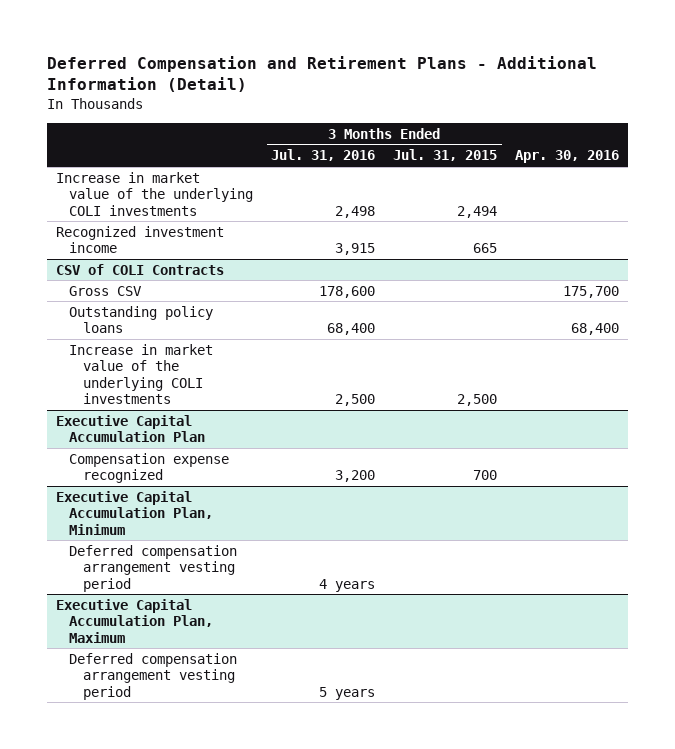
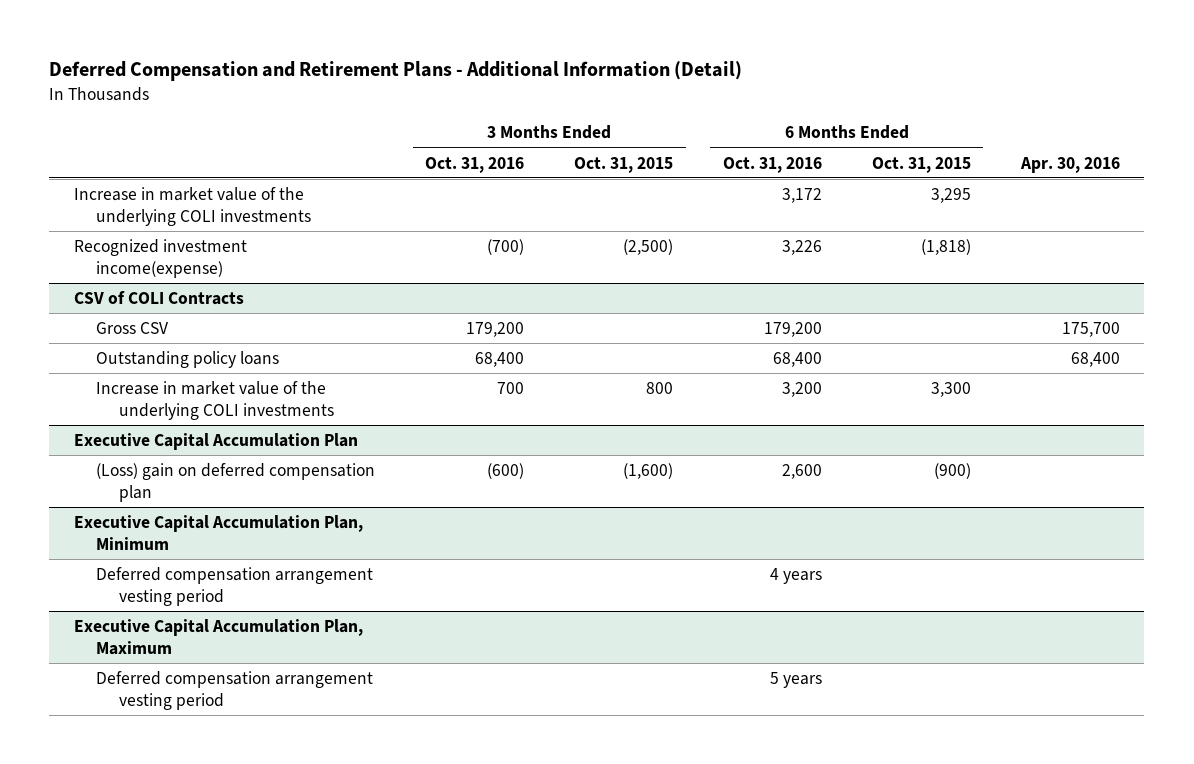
- | 3 Months Ended Jul. 31, 2016 | 3 Months Ended Jul. 31, 2015 | Apr. 30, 2016
+ | 3 Months Ended Oct. 31, 2016 | 3 Months Ended Oct. 31, 2015 | 6 Months Ended Oct. 31, 2016 | 6 Months Ended Oct. 31, 2015 | Apr. 30, 2016
- Recognized investment income | 3,915 | 665 |
+ Recognized investment income(expense) | (700) | (2,500) | 3,226 | (1,818) |
@ Executive Capital Accumulation Plan
- Compensation expense recognized | 3,200 | 700 |
+ (Loss) gain on deferred compensation plan | (600) | (1,600) | 2,600 | (900) |

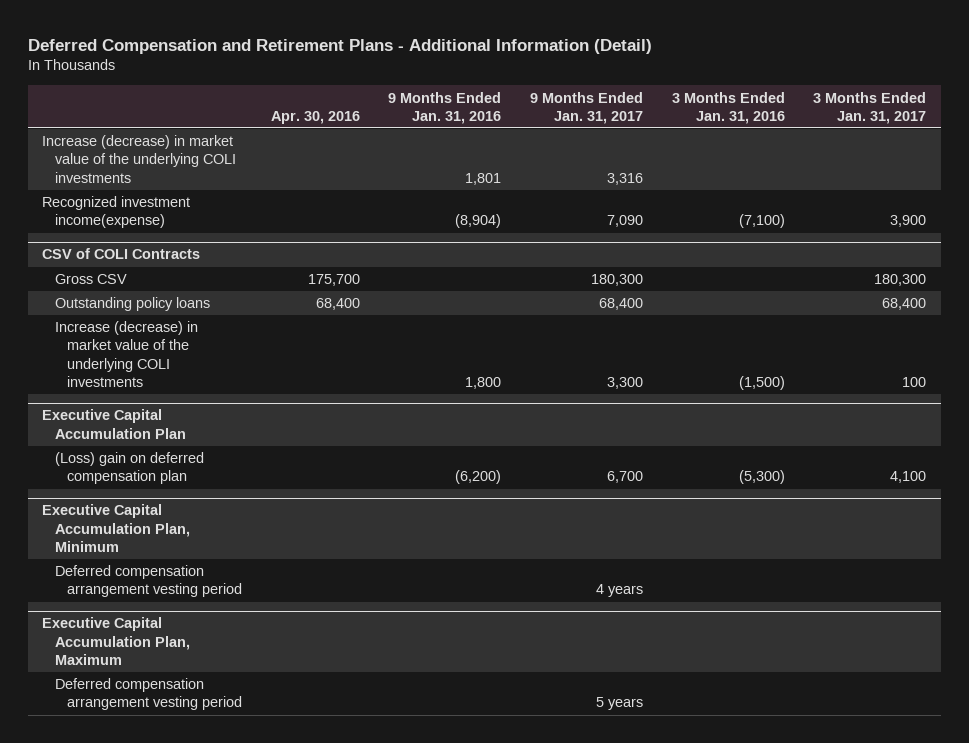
- | 3 Months Ended Oct. 31, 2016 | 3 Months Ended Oct. 31, 2015 | 6 Months Ended Oct. 31, 2016 | 6 Months Ended Oct. 31, 2015 | Apr. 30, 2016
+ | Apr. 30, 2016 | 9 Months Ended Jan. 31, 2016 | 9 Months Ended Jan. 31, 2017 | 3 Months Ended Jan. 31, 2016 | 3 Months Ended Jan. 31, 2017
- Increase in market value of the underlying COLI investments | | | 3,172 | 3,295 |
+ Increase (decrease) in market value of the underlying COLI investments | | 1,801 | 3,316 | |
@ CSV of COLI Contracts
- Increase in market value of the underlying COLI investments | 700 | 800 | 3,200 | 3,300 |
+ Increase (decrease) in market value of the underlying COLI investments | | 1,800 | 3,300 | (1,500) | 100

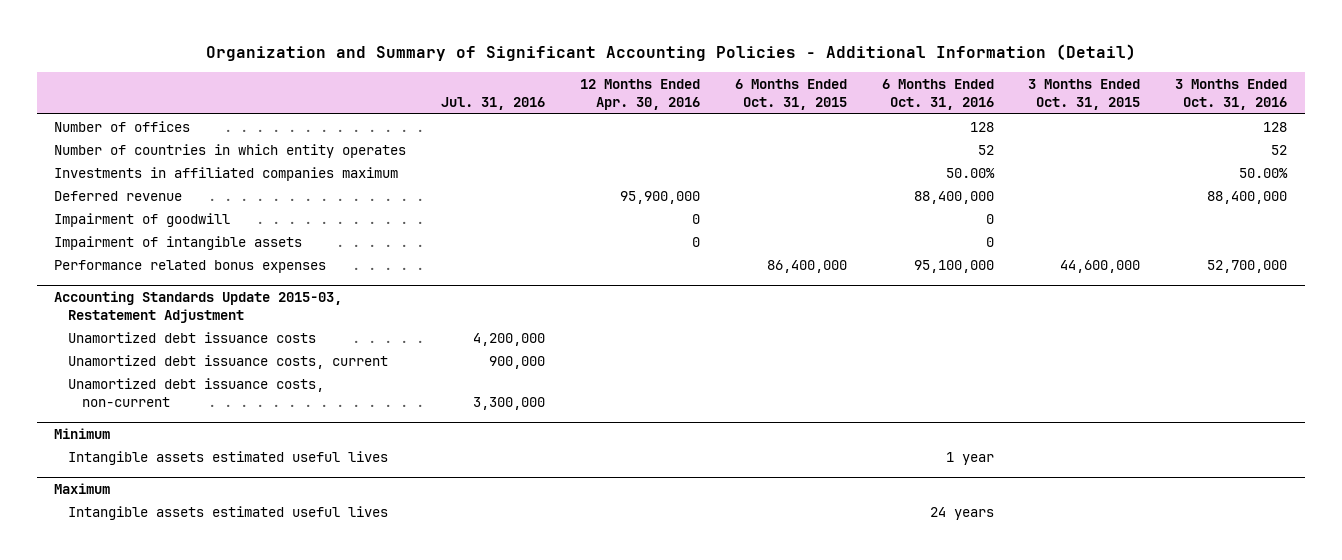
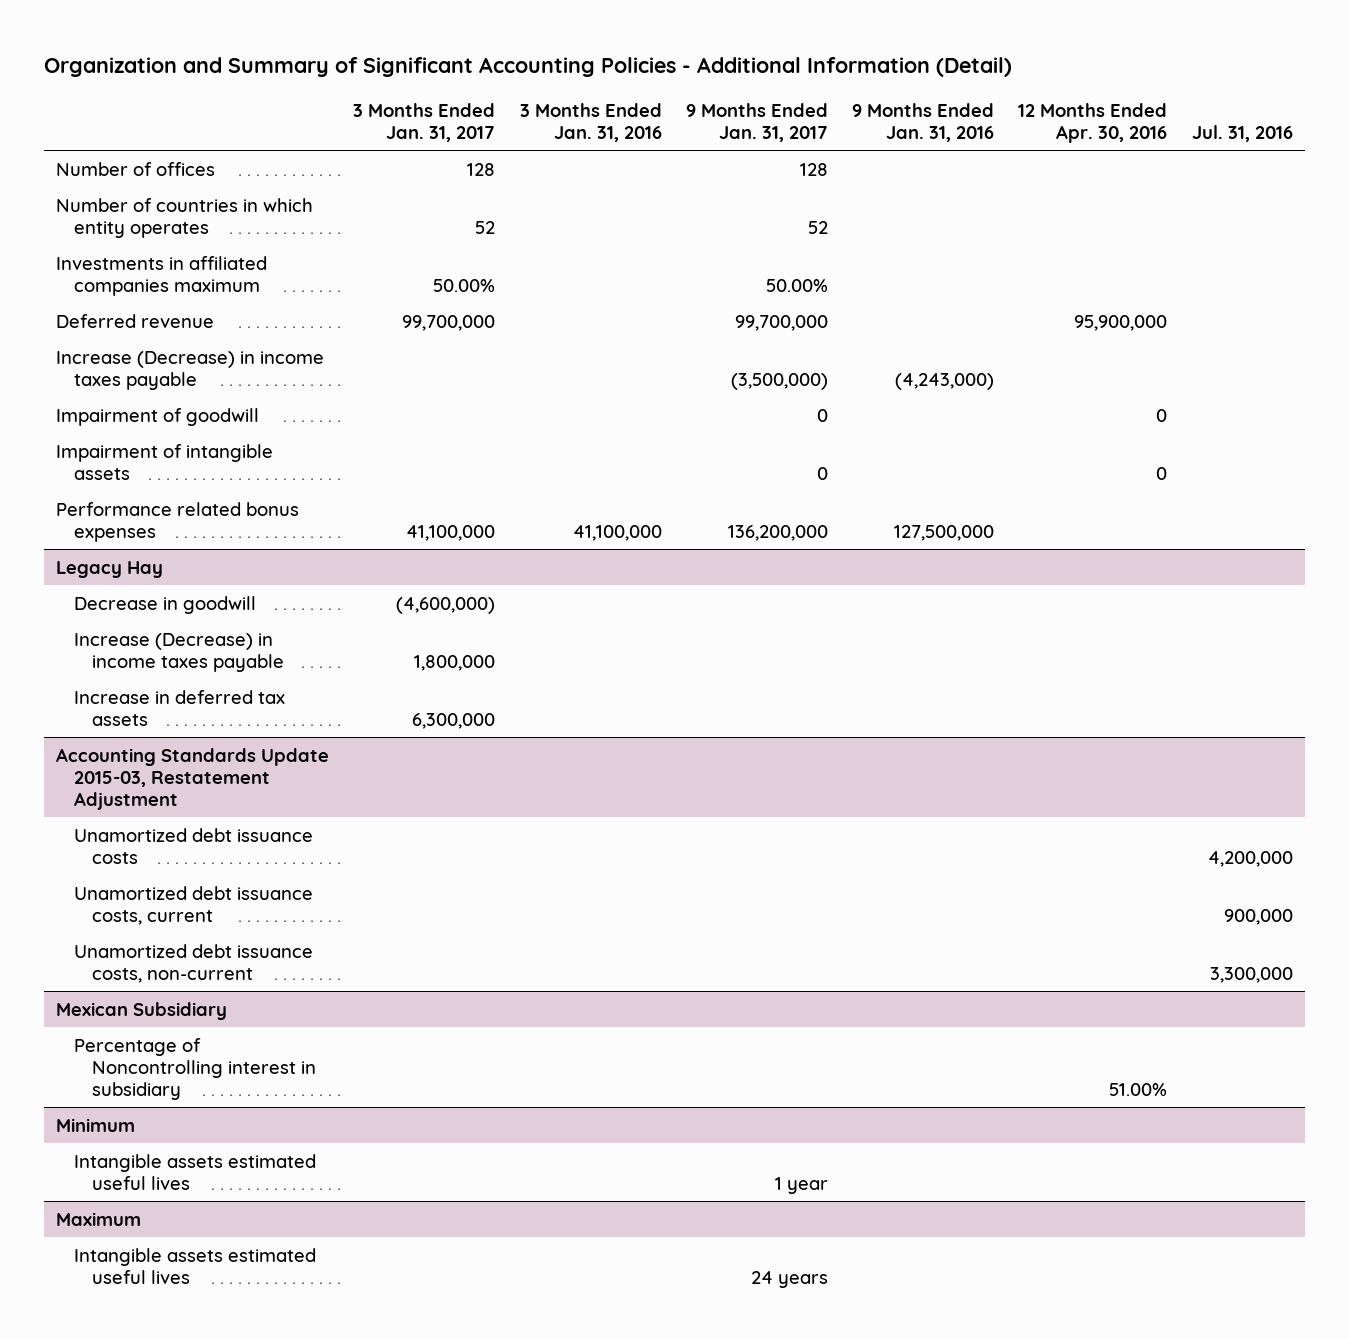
- | Jul. 31, 2016 | 12 Months Ended Apr. 30, 2016 | 6 Months Ended Oct. 31, 2015 | 6 Months Ended Oct. 31, 2016 | 3 Months Ended Oct. 31, 2015 | 3 Months Ended Oct. 31, 2016
+ | 3 Months Ended Jan. 31, 2017 | 3 Months Ended Jan. 31, 2016 | 9 Months Ended Jan. 31, 2017 | 9 Months Ended Jan. 31, 2016 | 12 Months Ended Apr. 30, 2016 | Jul. 31, 2016
+ Increase (Decrease) in income taxes payable | | | (3,500,000) | (4,243,000) | |
+ Legacy Hay
+ Decrease in goodwill | (4,600,000) | | | | |
+ Increase (Decrease) in income taxes payable | 1,800,000 | | | | |
+ Increase in deferred tax assets | 6,300,000 | | | | |
+ Mexican Subsidiary
+ Percentage of Noncontrolling interest in subsidiary | | | | | 51.00% |

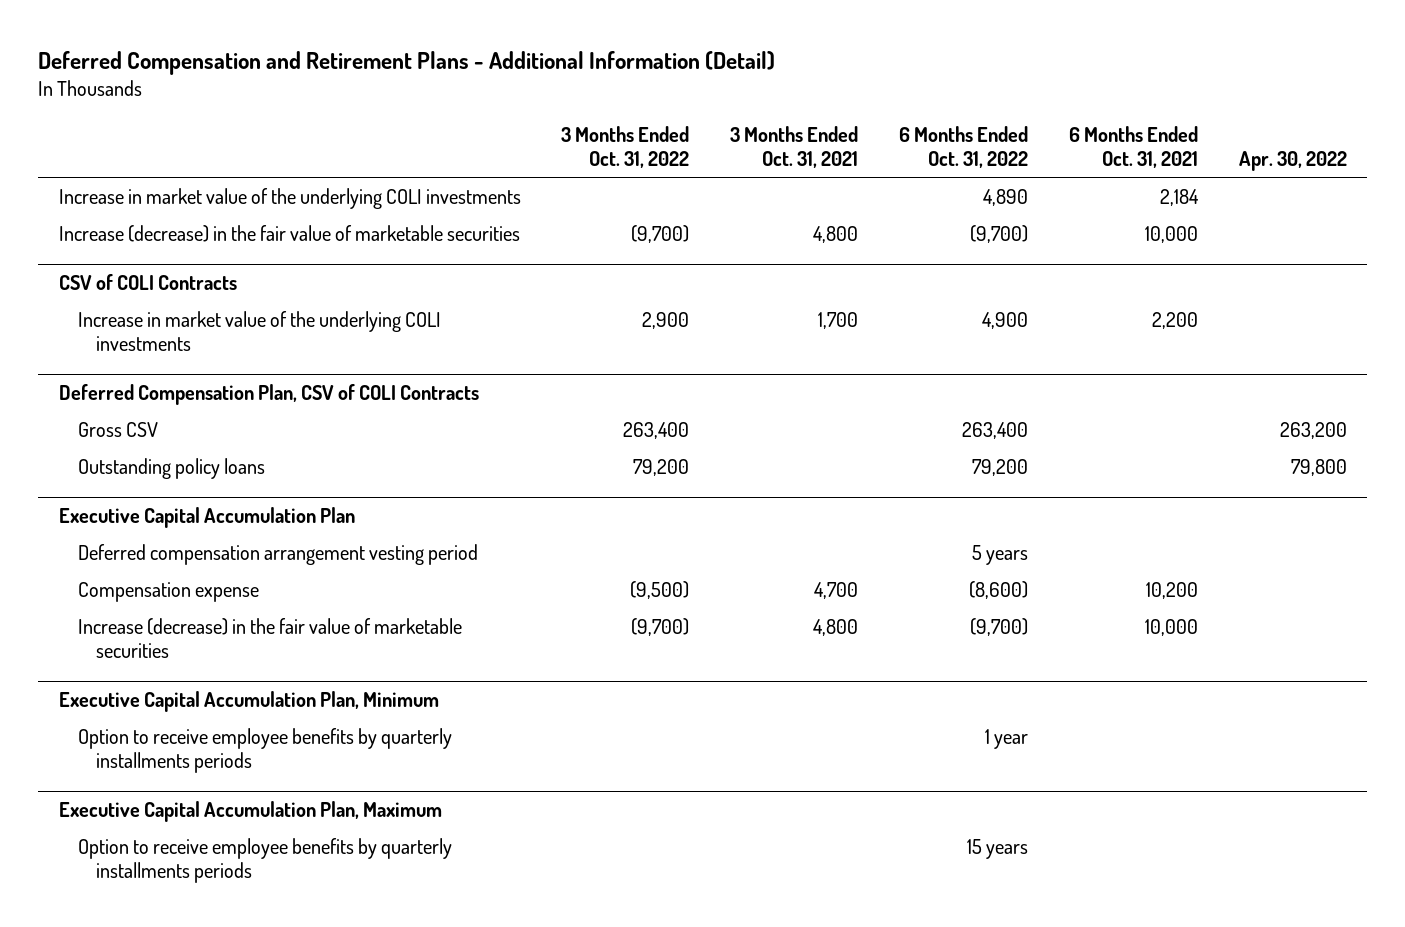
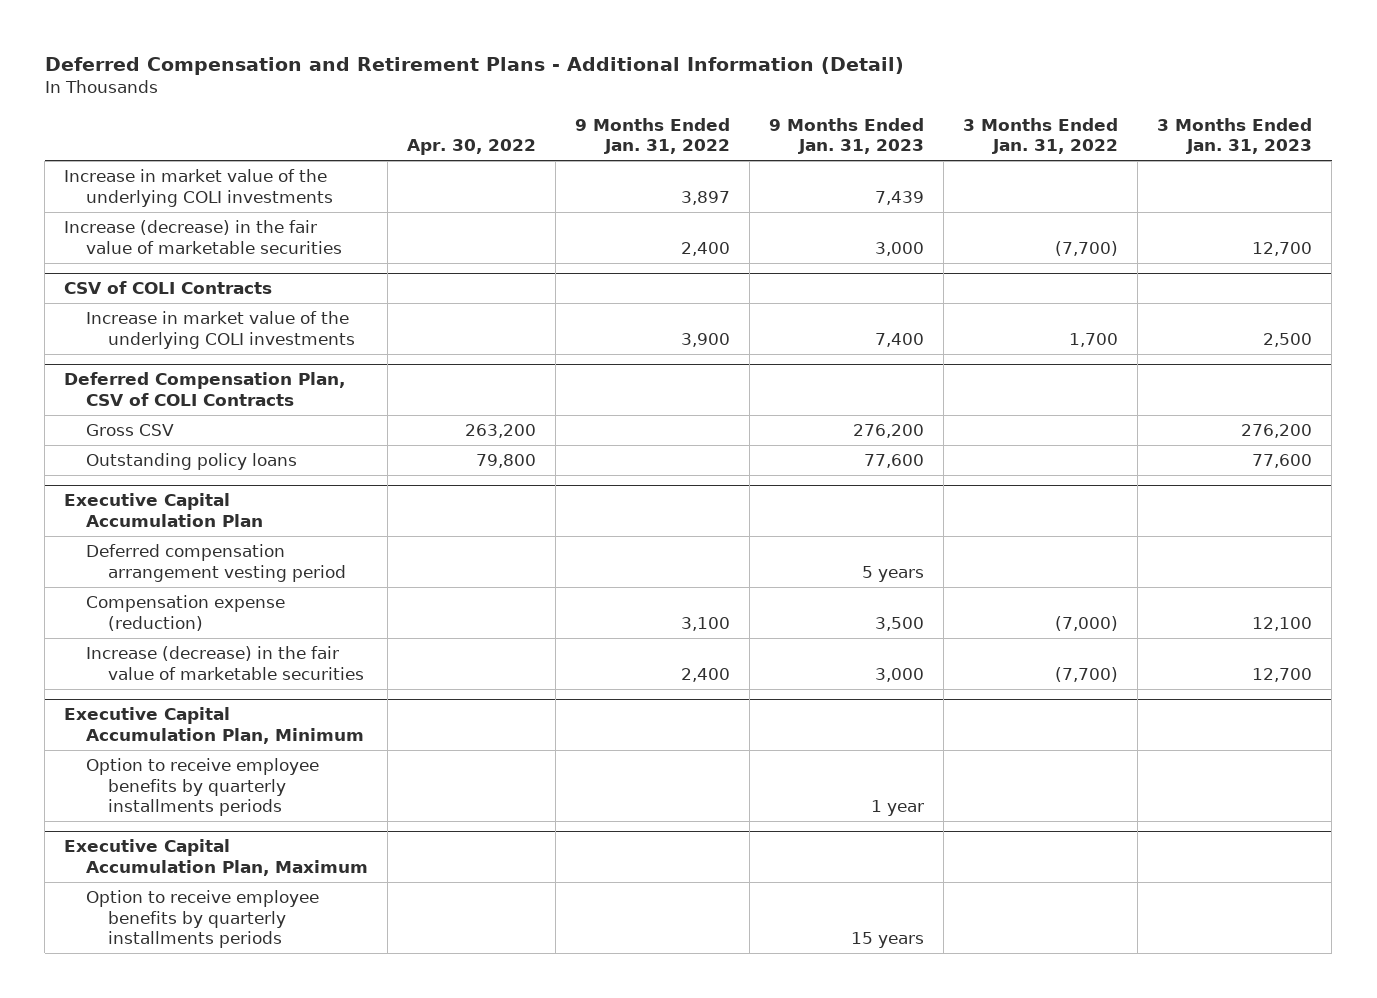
- | 3 Months Ended Oct. 31, 2022 | 3 Months Ended Oct. 31, 2021 | 6 Months Ended Oct. 31, 2022 | 6 Months Ended Oct. 31, 2021 | Apr. 30, 2022
+ | Apr. 30, 2022 | 9 Months Ended Jan. 31, 2022 | 9 Months Ended Jan. 31, 2023 | 3 Months Ended Jan. 31, 2022 | 3 Months Ended Jan. 31, 2023
@ Executive Capital Accumulation Plan
- Compensation expense | (9,500) | 4,700 | (8,600) | 10,200 |
+ Compensation expense (reduction) | | 3,100 | 3,500 | (7,000) | 12,100

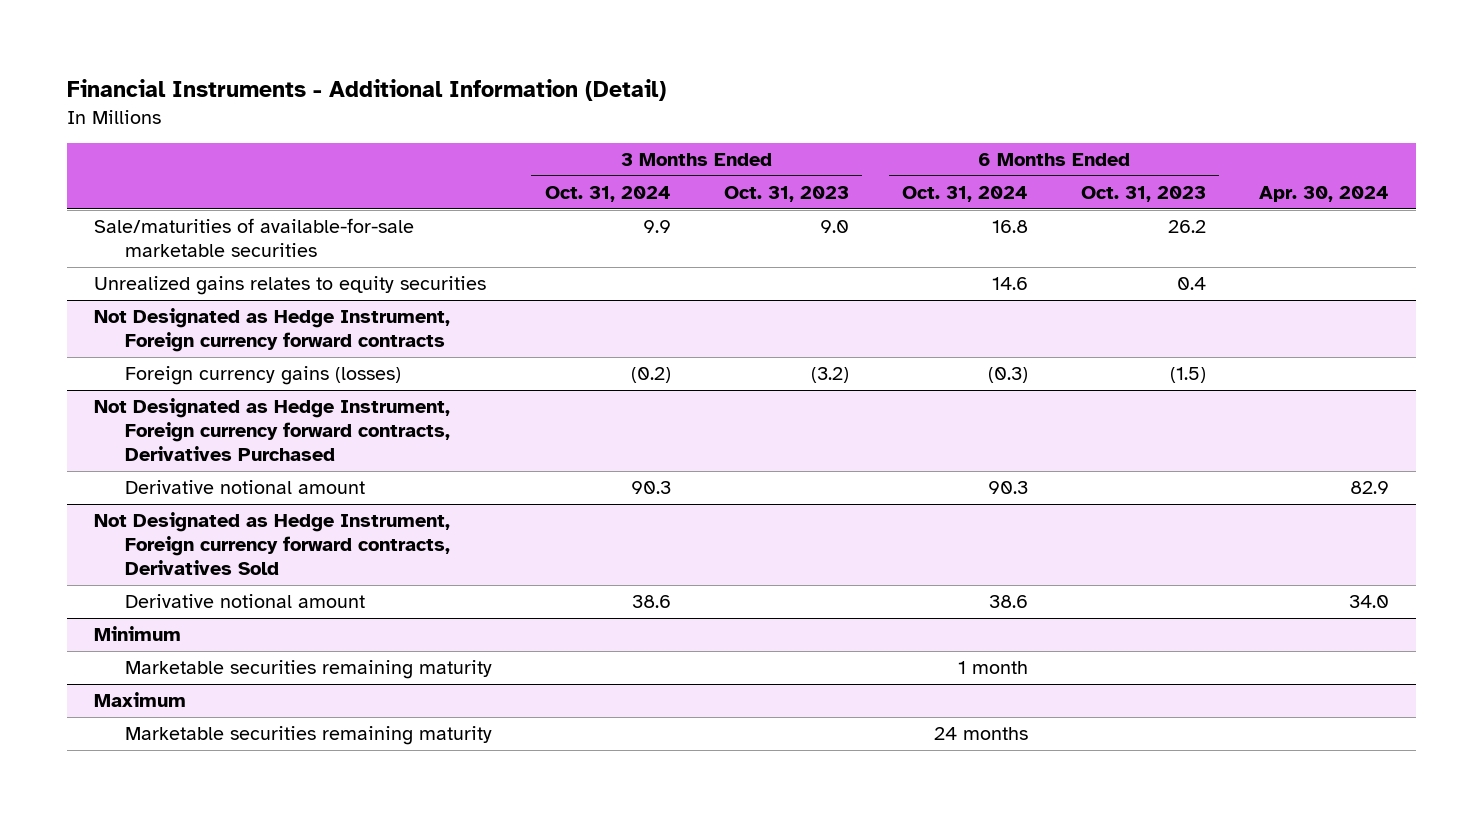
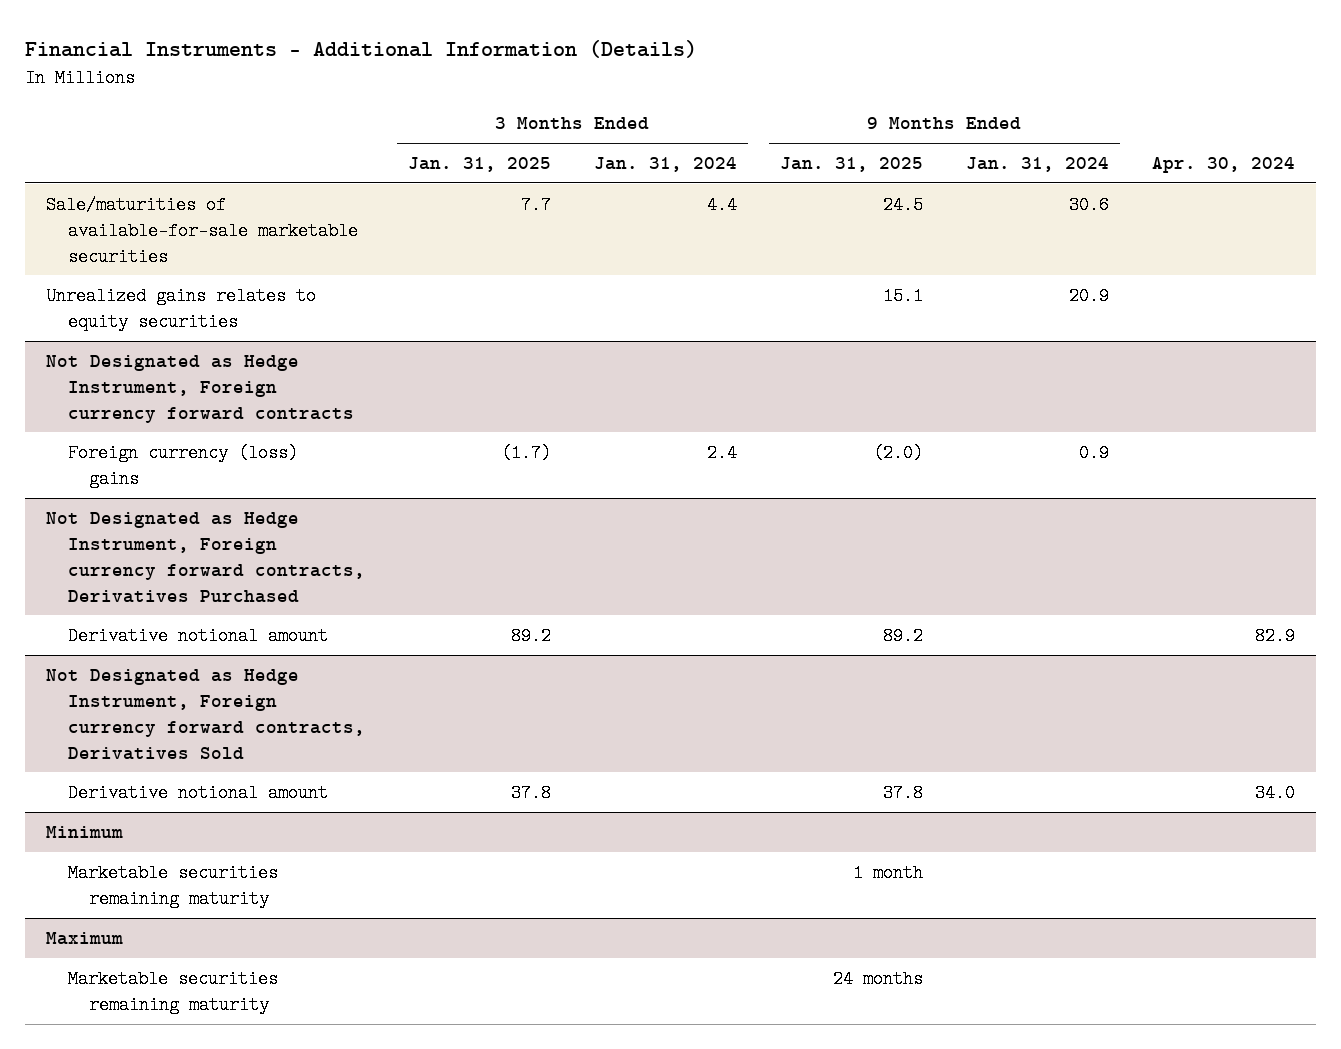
- Financial Instruments - Additional Information (Detail)
+ Financial Instruments - Additional Information (Details)
- | 3 Months Ended Oct. 31, 2024 | 3 Months Ended Oct. 31, 2023 | 6 Months Ended Oct. 31, 2024 | 6 Months Ended Oct. 31, 2023 | Apr. 30, 2024
+ | 3 Months Ended Jan. 31, 2025 | 3 Months Ended Jan. 31, 2024 | 9 Months Ended Jan. 31, 2025 | 9 Months Ended Jan. 31, 2024 | Apr. 30, 2024
@ Not Designated as Hedge Instrument, Foreign currency forward contracts
- Foreign currency gains (losses) | (0.2) | (3.2) | (0.3) | (1.5) |
+ Foreign currency (loss) gains | (1.7) | 2.4 | (2.0) | 0.9 |

